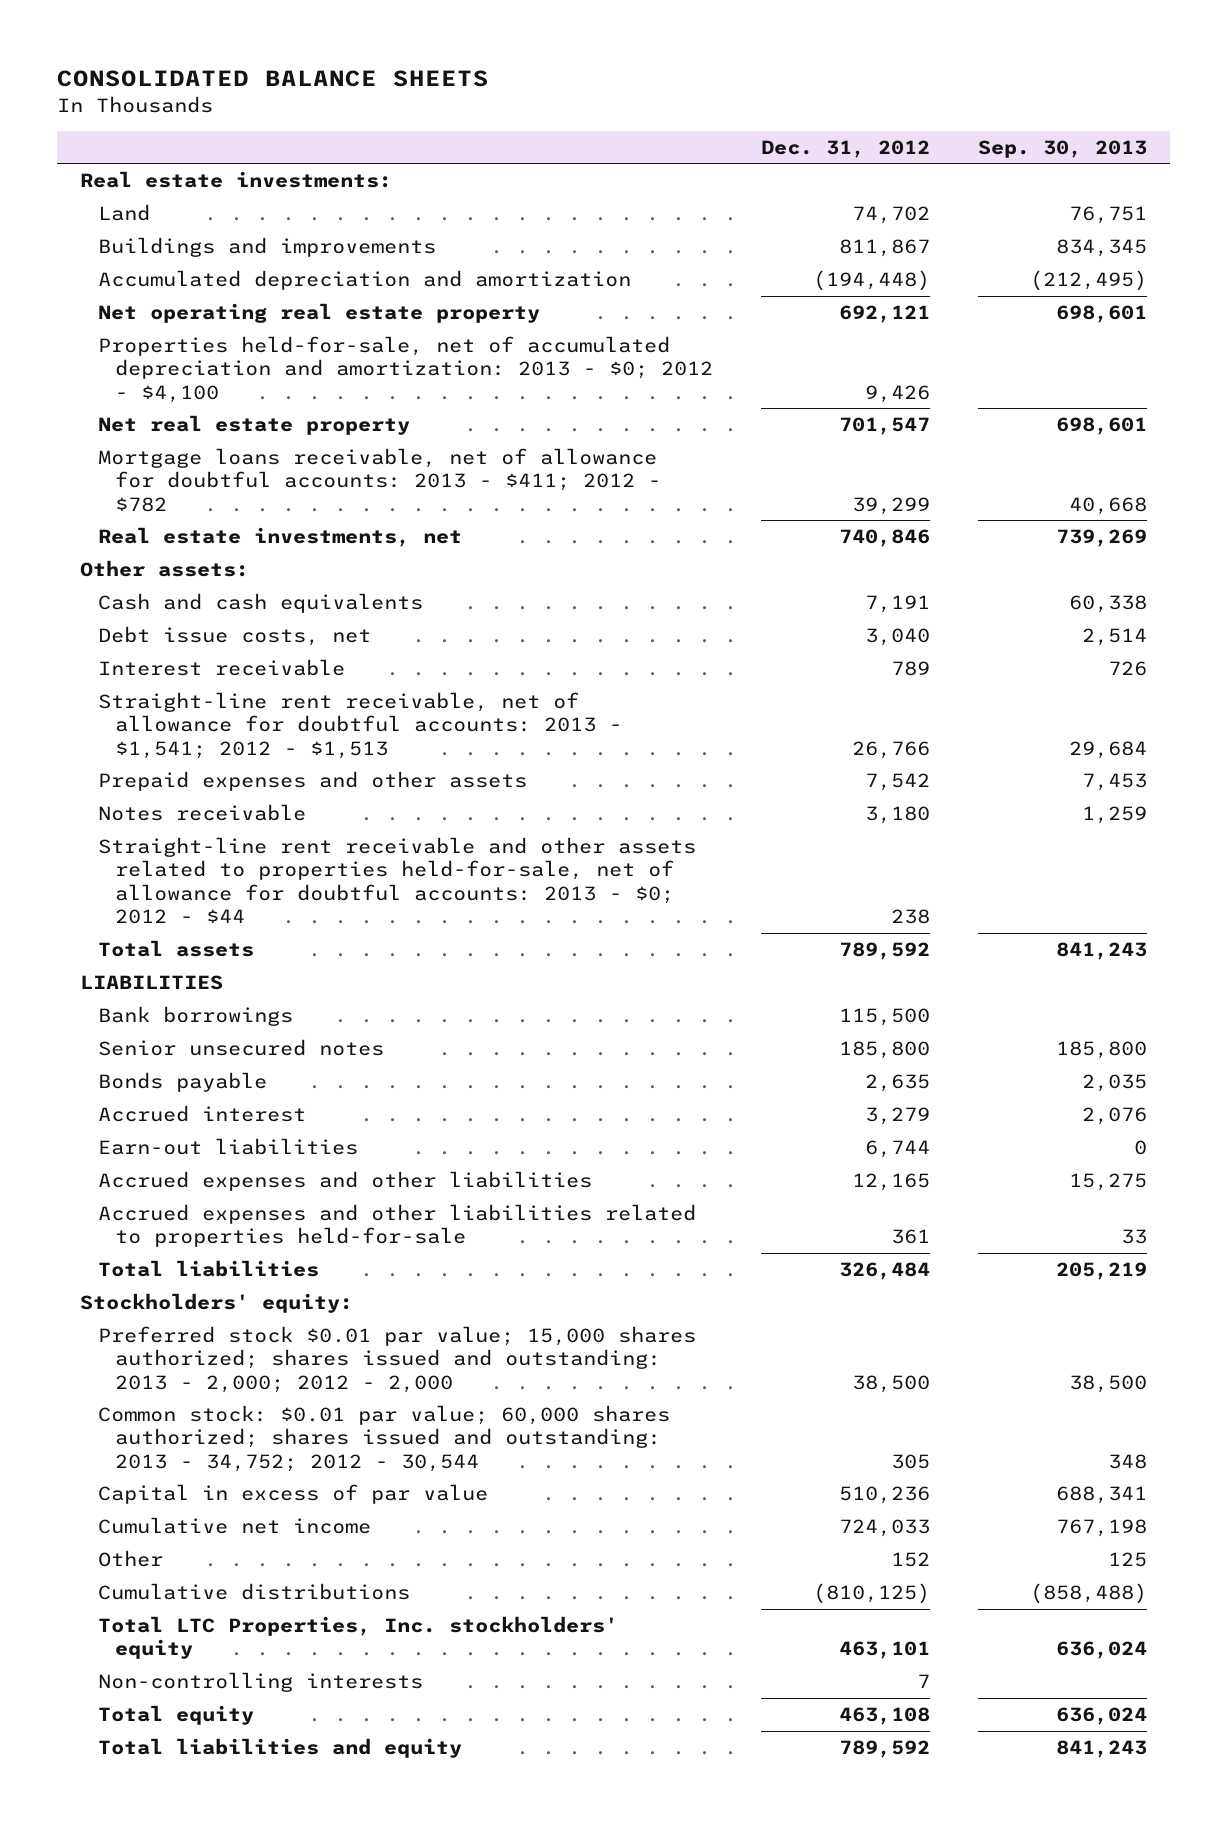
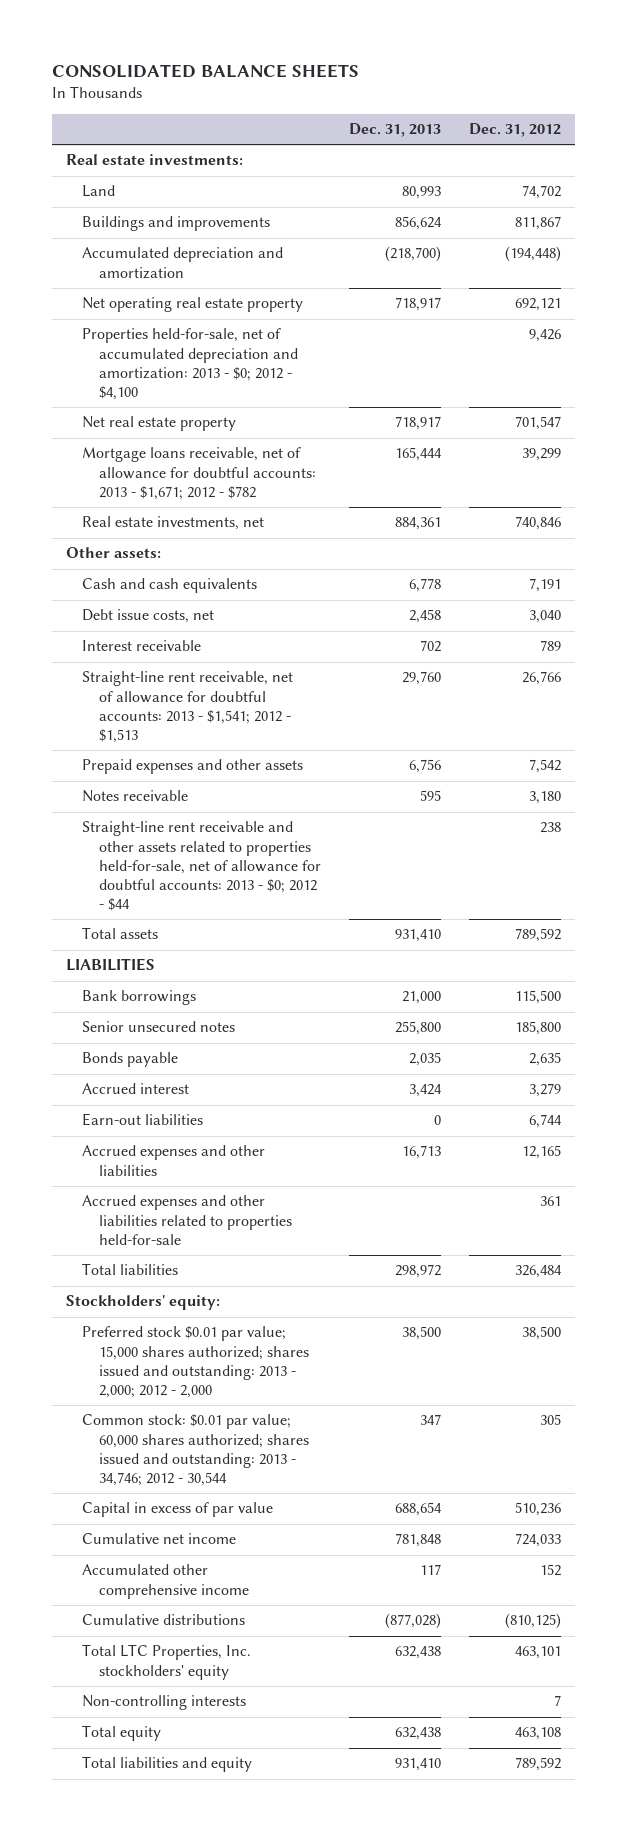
- | Dec. 31, 2012 | Sep. 30, 2013
+ | Dec. 31, 2013 | Dec. 31, 2012
- Mortgage loans receivable, net of allowance for doubtful accounts: 2013 - $411; 2012 - $782 | 39,299 | 40,668
+ Mortgage loans receivable, net of allowance for doubtful accounts: 2013 - $1,671; 2012 - $782 | 165,444 | 39,299
- Common stock: $0.01 par value; 60,000 shares authorized; shares issued and outstanding: 2013 - 34,752; 2012 - 30,544 | 305 | 348
+ Common stock: $0.01 par value; 60,000 shares authorized; shares issued and outstanding: 2013 - 34,746; 2012 - 30,544 | 347 | 305
- Other | 152 | 125
+ Accumulated other comprehensive income | 117 | 152

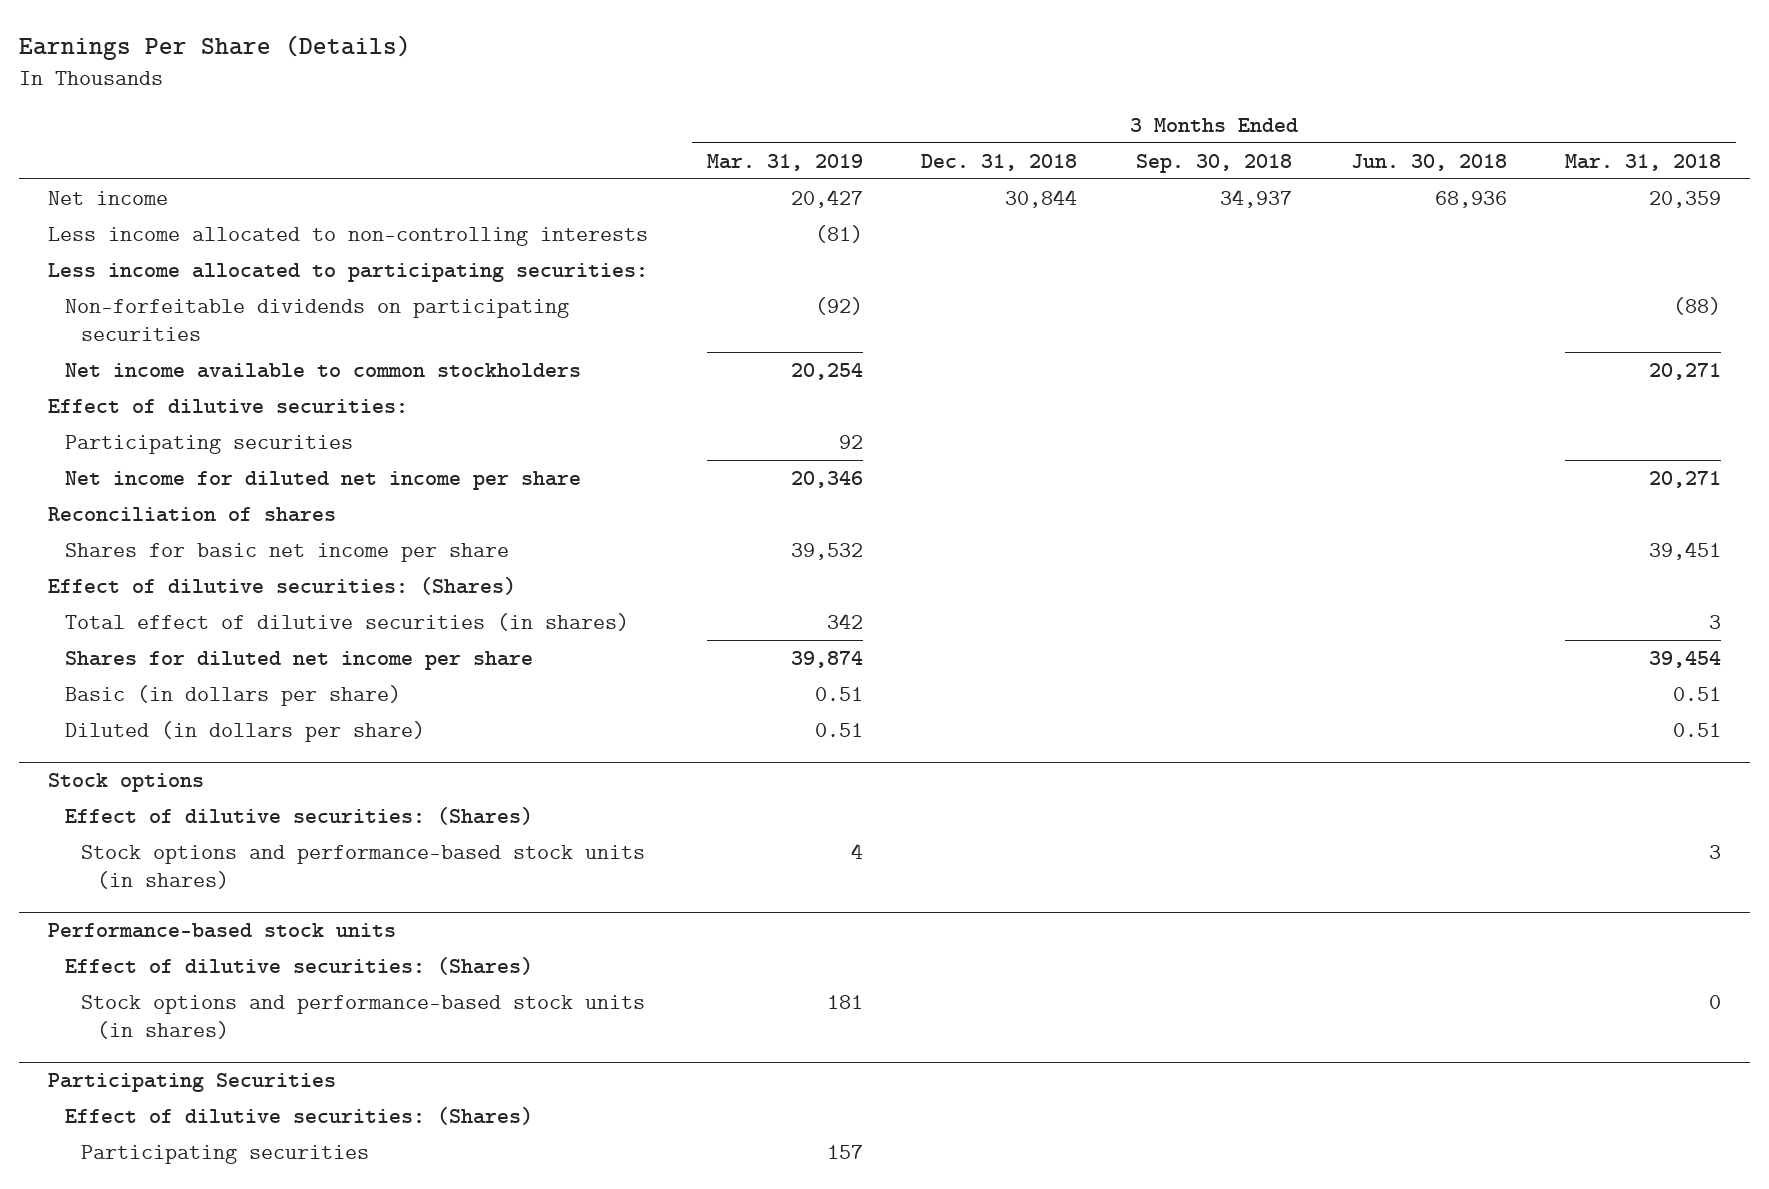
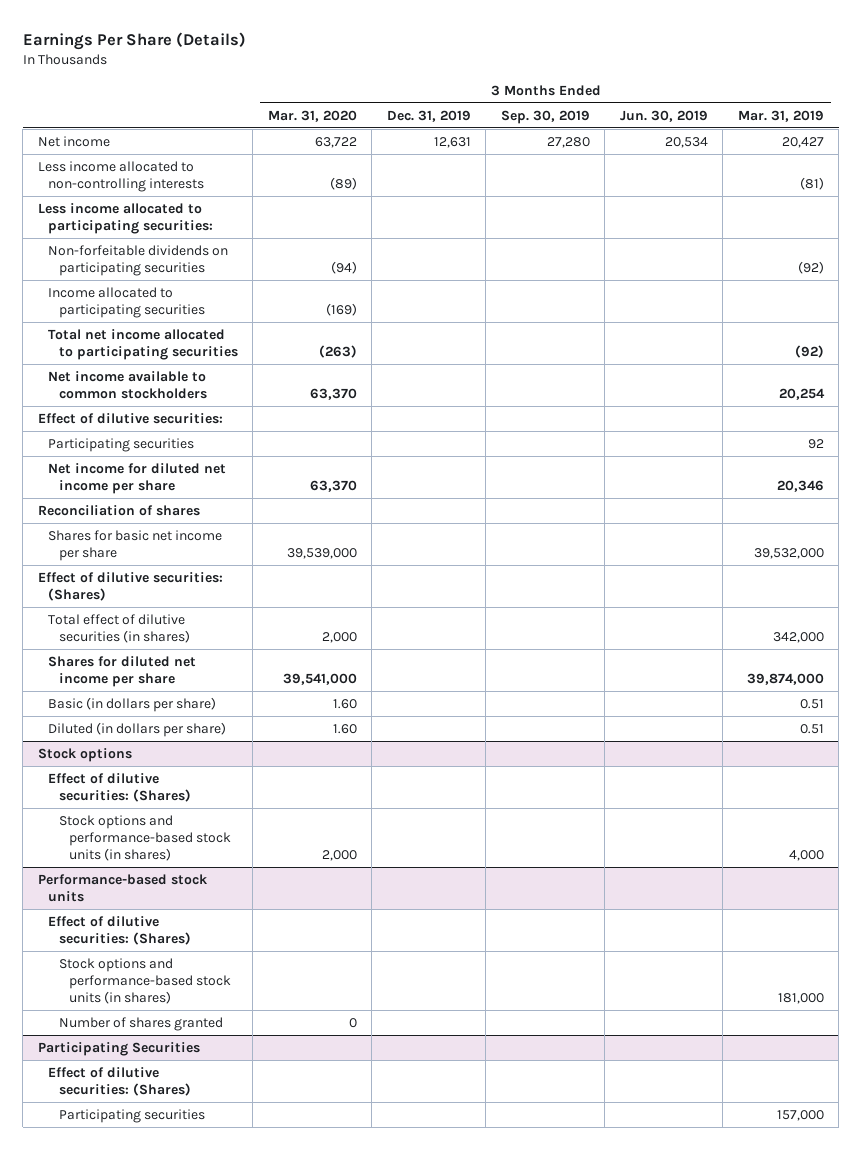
- | 3 Months Ended Mar. 31, 2019 | 3 Months Ended Dec. 31, 2018 | 3 Months Ended Sep. 30, 2018 | 3 Months Ended Jun. 30, 2018 | 3 Months Ended Mar. 31, 2018
+ | 3 Months Ended Mar. 31, 2020 | 3 Months Ended Dec. 31, 2019 | 3 Months Ended Sep. 30, 2019 | 3 Months Ended Jun. 30, 2019 | 3 Months Ended Mar. 31, 2019
+ Income allocated to participating securities | (169) | | | |
+ Total net income allocated to participating securities | (263) | | | | (92)
- Shares for basic net income per share | 39,532 | | | | 39,451
+ Shares for basic net income per share | 39,539,000 | | | | 39,532,000
- Total effect of dilutive securities (in shares) | 342 | | | | 3
- Shares for diluted net income per share | 39,874 | | | | 39,454
+ Total effect of dilutive securities (in shares) | 2,000 | | | | 342,000
+ Shares for diluted net income per share | 39,541,000 | | | | 39,874,000
@ Stock options
- Stock options and performance-based stock units (in shares) | 4 | | | | 3
+ Stock options and performance-based stock units (in shares) | 2,000 | | | | 4,000
@ Performance-based stock units
- Stock options and performance-based stock units (in shares) | 181 | | | | 0
+ Stock options and performance-based stock units (in shares) | | | | | 181,000
+ Number of shares granted | 0 | | | |
@ Participating Securities
- Participating securities | 157 | | | |
+ Participating securities | | | | | 157,000

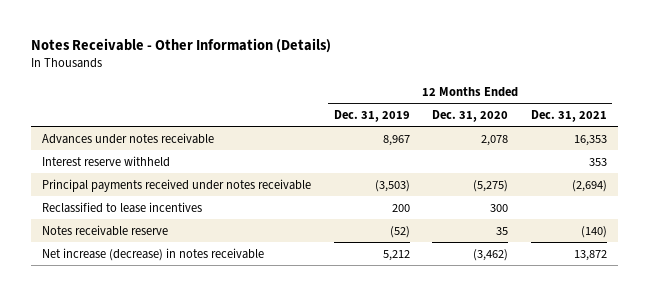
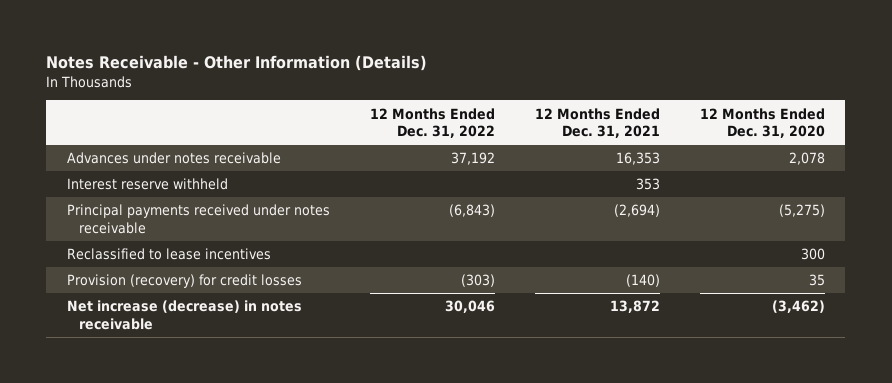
- | 12 Months Ended Dec. 31, 2019 | 12 Months Ended Dec. 31, 2020 | 12 Months Ended Dec. 31, 2021
+ | 12 Months Ended Dec. 31, 2022 | 12 Months Ended Dec. 31, 2021 | 12 Months Ended Dec. 31, 2020
- Notes receivable reserve | (52) | 35 | (140)
+ Provision (recovery) for credit losses | (303) | (140) | 35

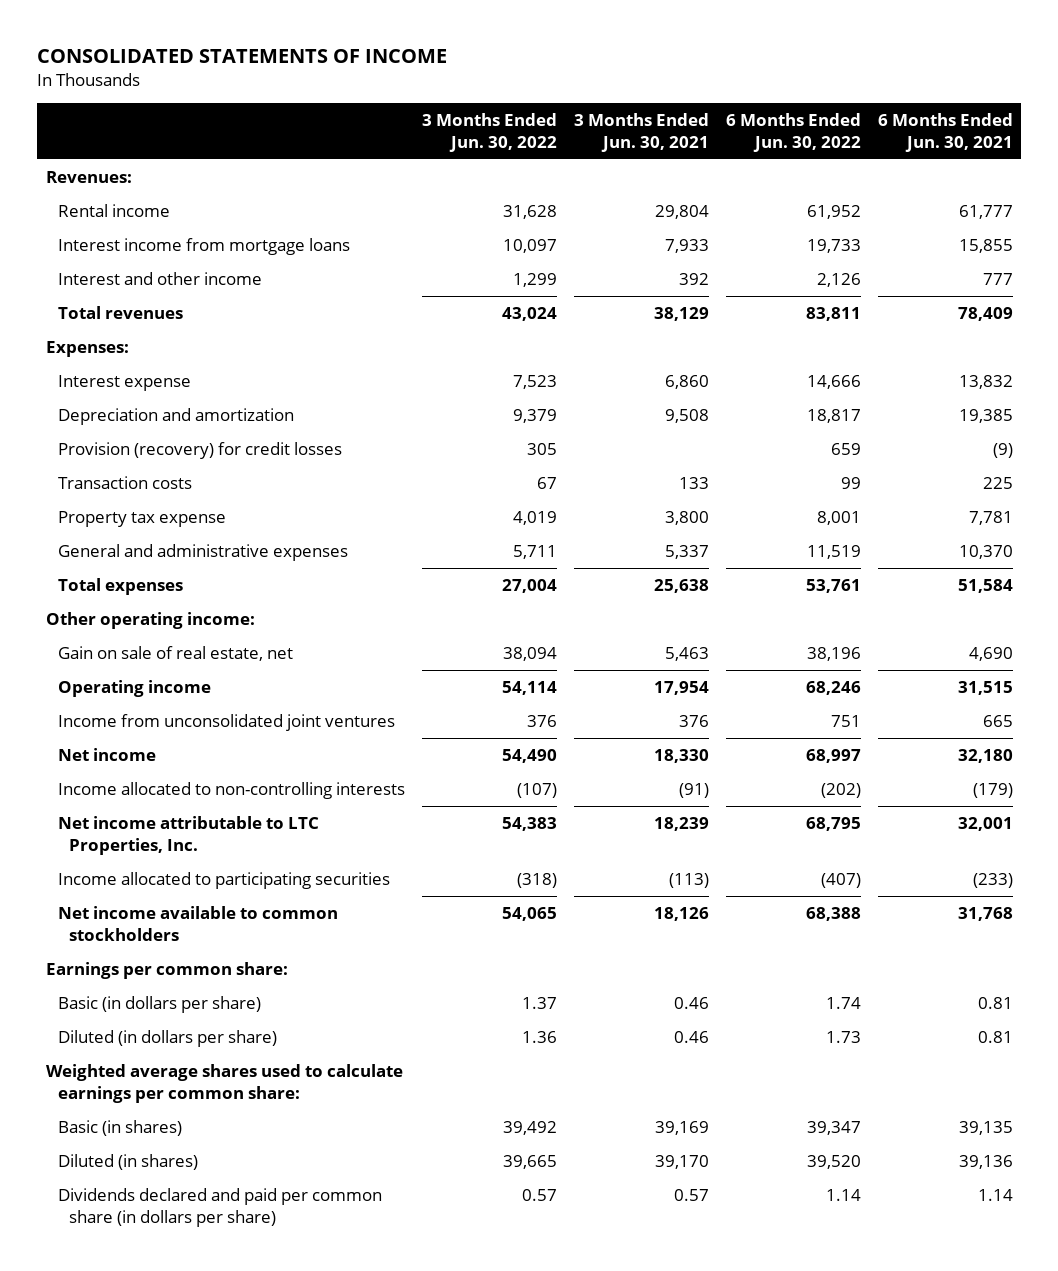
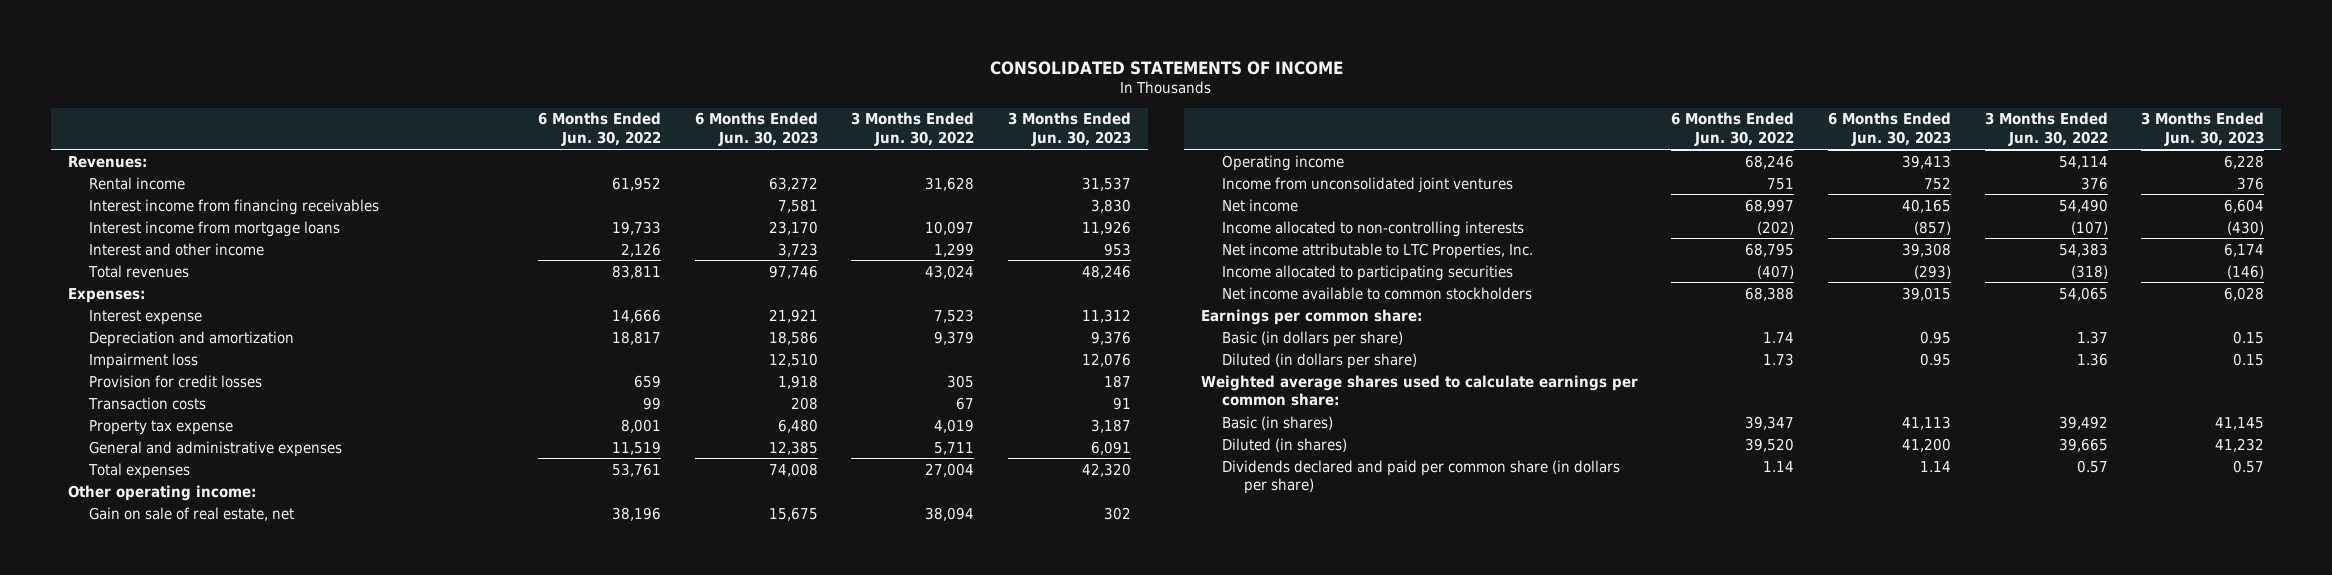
- | 3 Months Ended Jun. 30, 2022 | 3 Months Ended Jun. 30, 2021 | 6 Months Ended Jun. 30, 2022 | 6 Months Ended Jun. 30, 2021
+ | 6 Months Ended Jun. 30, 2022 | 6 Months Ended Jun. 30, 2023 | 3 Months Ended Jun. 30, 2022 | 3 Months Ended Jun. 30, 2023
+ Interest income from financing receivables | | 7,581 | | 3,830
- Provision (recovery) for credit losses | 305 | | 659 | (9)
+ Impairment loss | | 12,510 | | 12,076
+ Provision for credit losses | 659 | 1,918 | 305 | 187

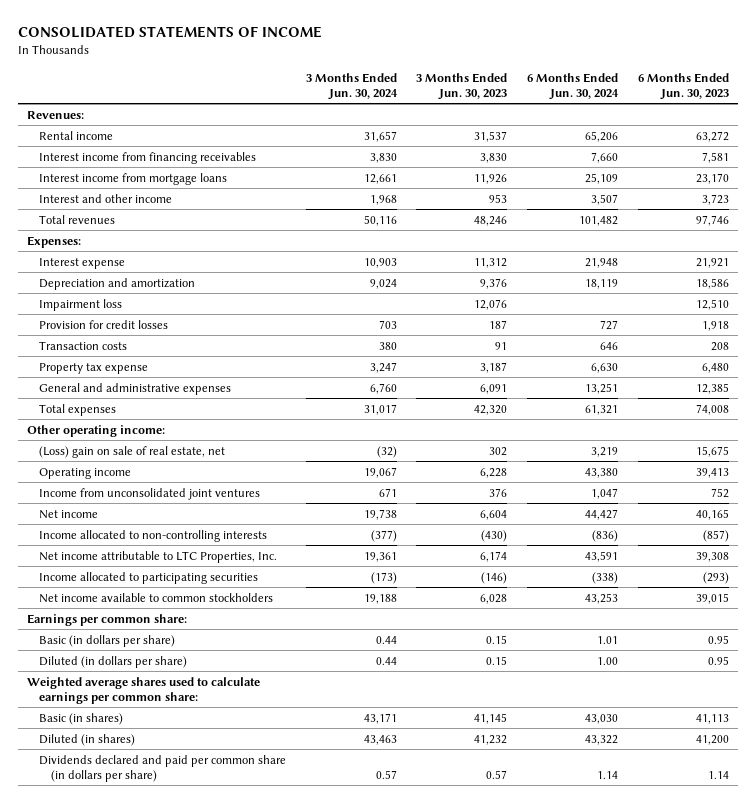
- | 6 Months Ended Jun. 30, 2022 | 6 Months Ended Jun. 30, 2023 | 3 Months Ended Jun. 30, 2022 | 3 Months Ended Jun. 30, 2023
+ | 3 Months Ended Jun. 30, 2024 | 3 Months Ended Jun. 30, 2023 | 6 Months Ended Jun. 30, 2024 | 6 Months Ended Jun. 30, 2023
- Gain on sale of real estate, net | 38,196 | 15,675 | 38,094 | 302
+ (Loss) gain on sale of real estate, net | (32) | 302 | 3,219 | 15,675

